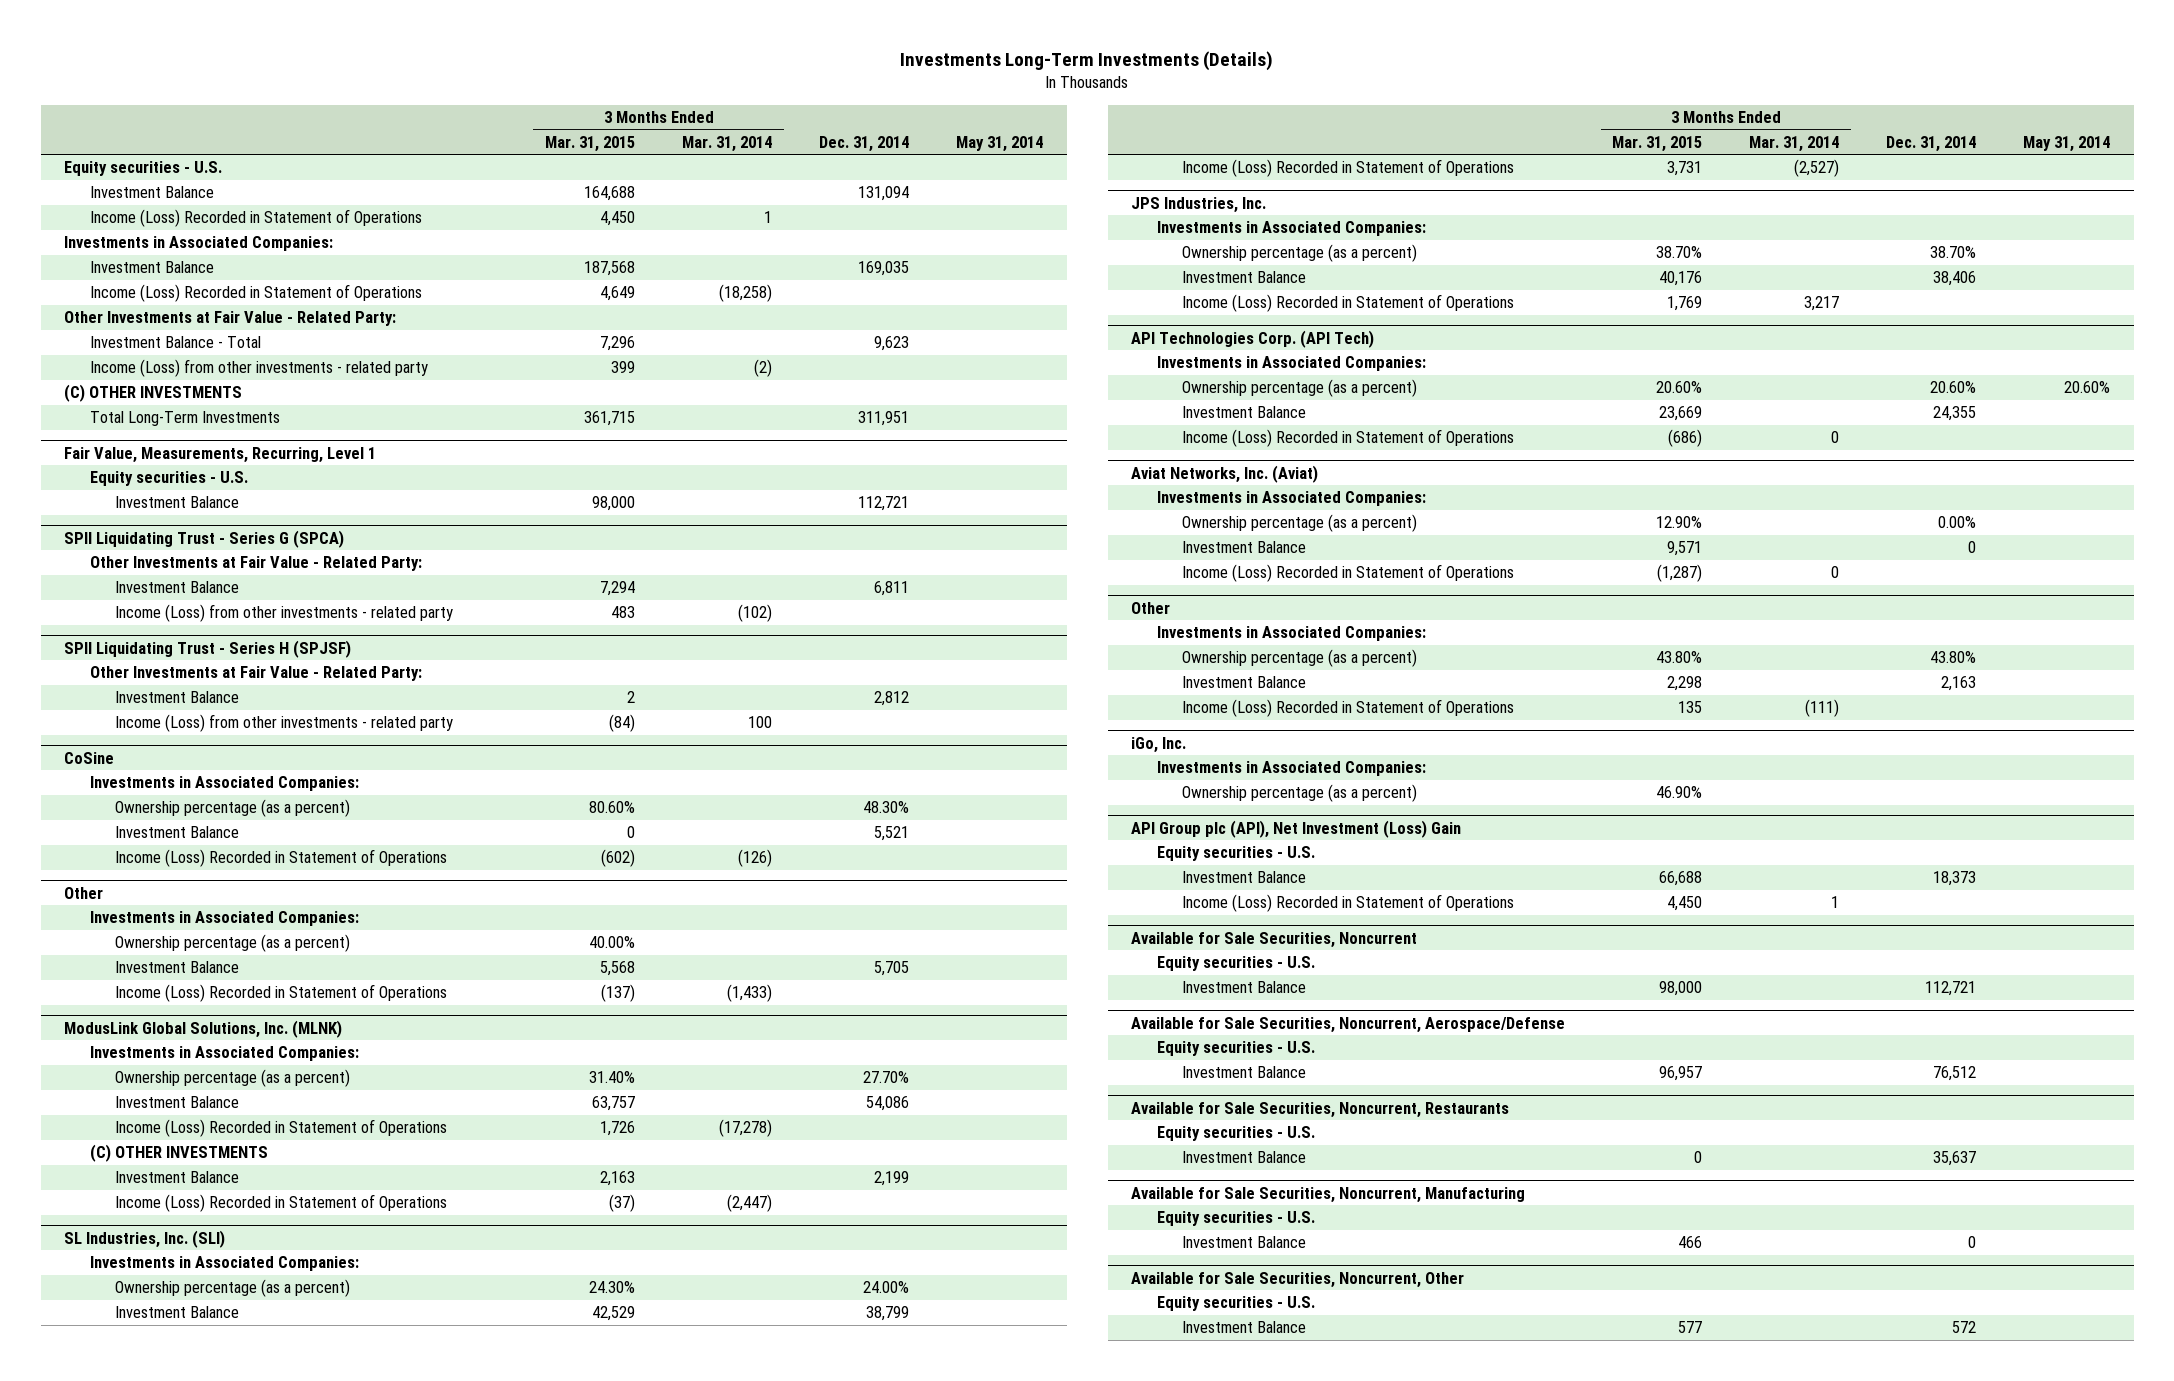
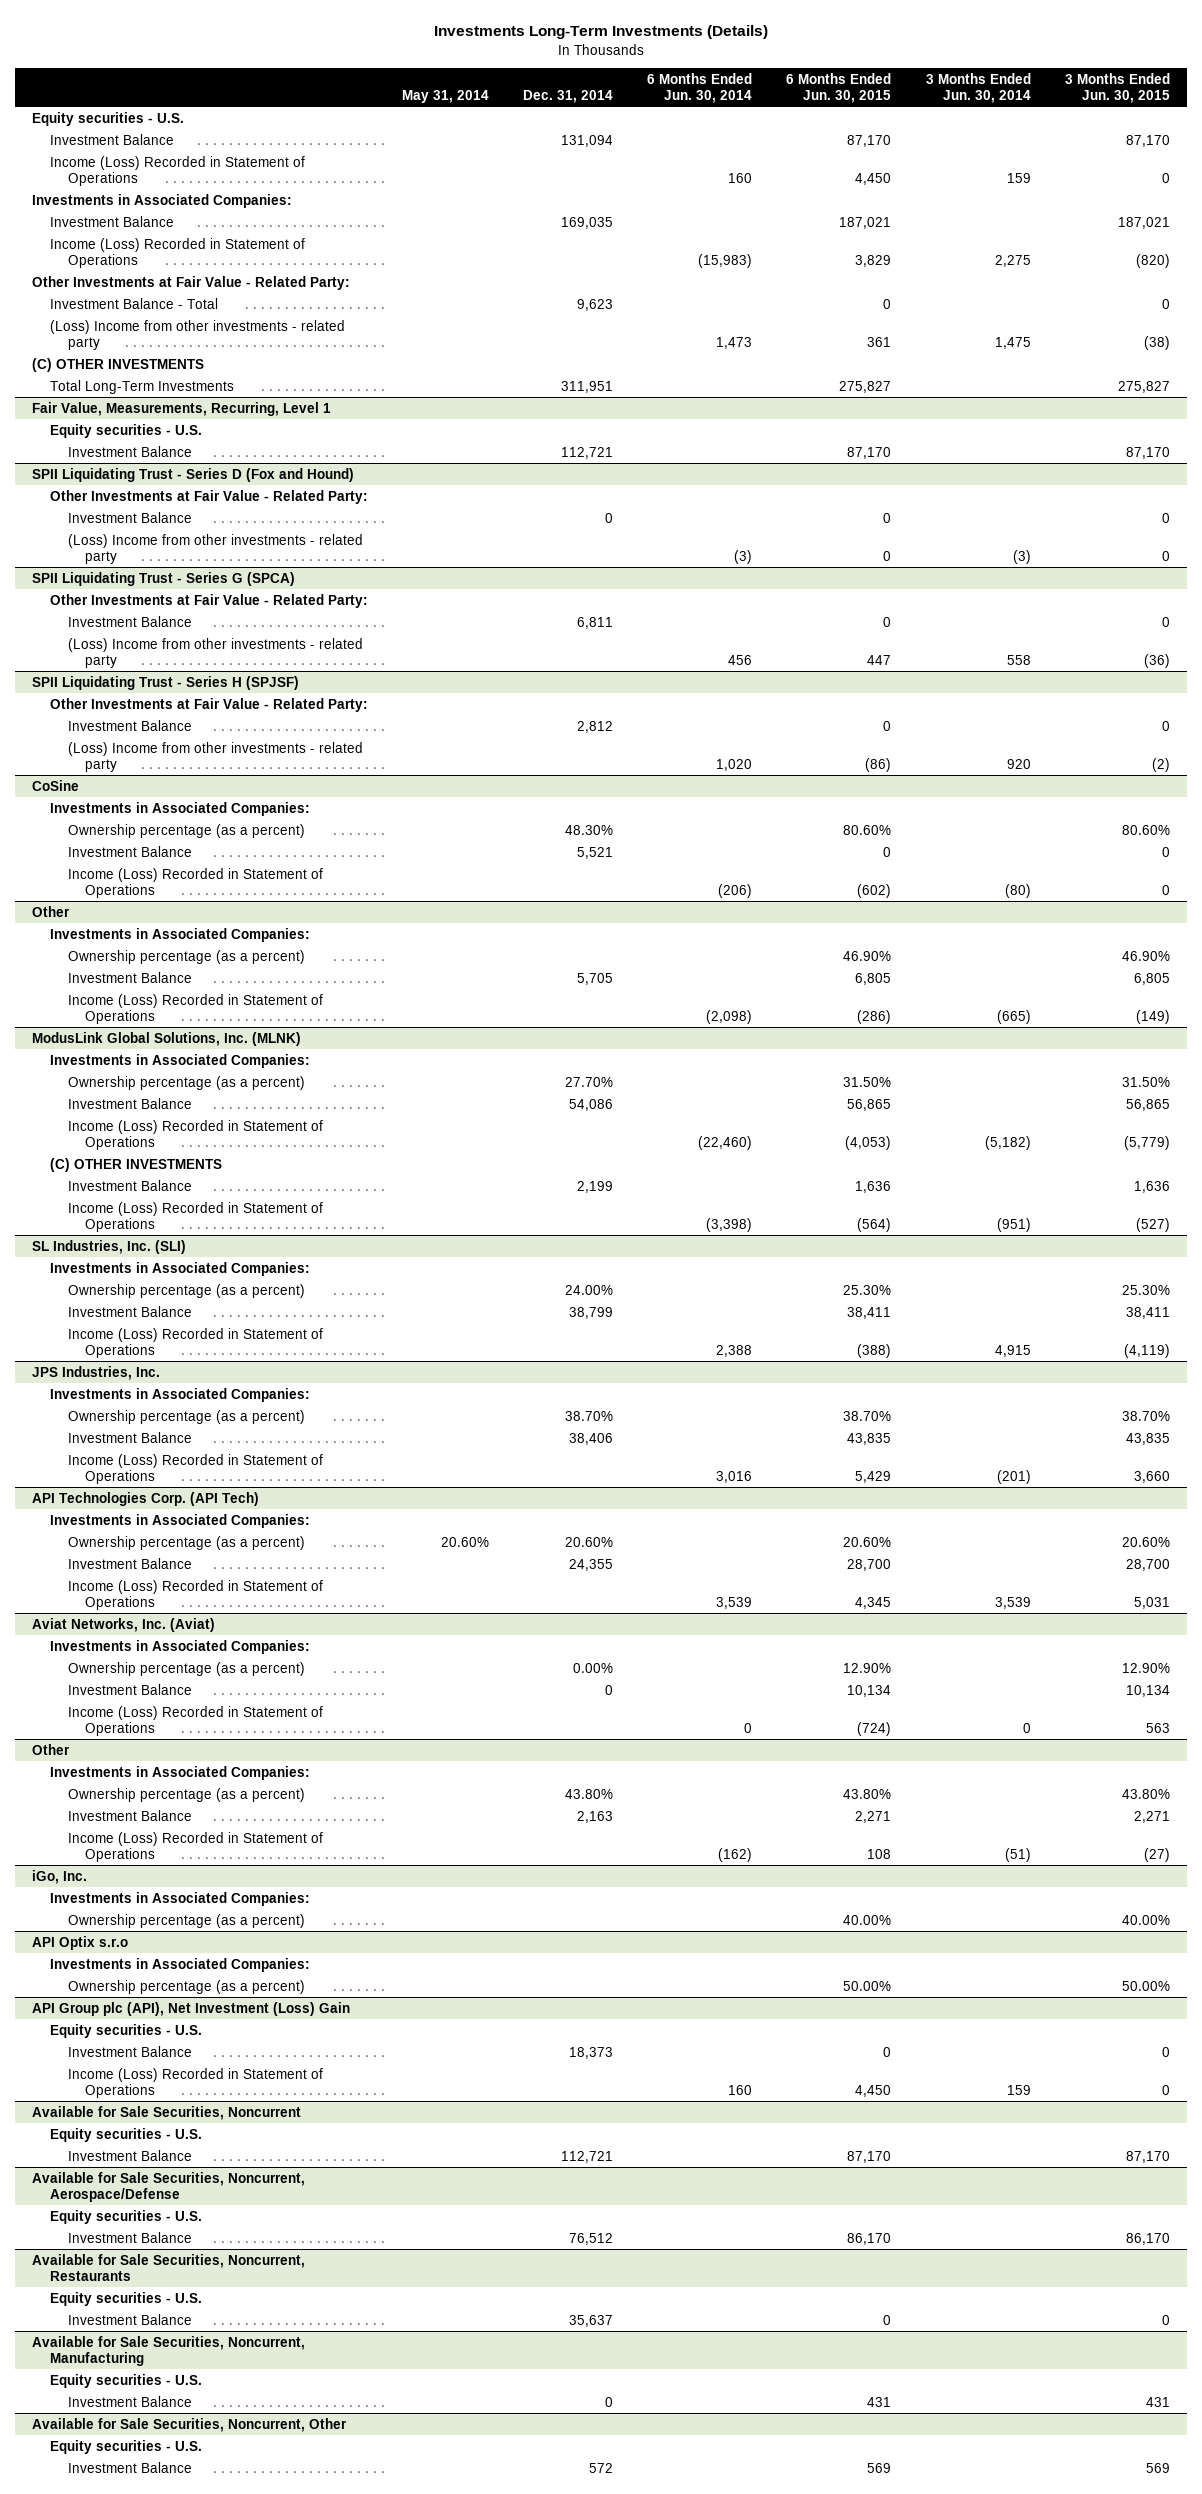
- | 3 Months Ended Mar. 31, 2015 | 3 Months Ended Mar. 31, 2014 | Dec. 31, 2014 | May 31, 2014
+ | May 31, 2014 | Dec. 31, 2014 | 6 Months Ended Jun. 30, 2014 | 6 Months Ended Jun. 30, 2015 | 3 Months Ended Jun. 30, 2014 | 3 Months Ended Jun. 30, 2015
- Income (Loss) from other investments - related party | 399 | (2) | |
+ (Loss) Income from other investments - related party | | | 1,473 | 361 | 1,475 | (38)
+ SPII Liquidating Trust - Series D (Fox and Hound)
+ Other Investments at Fair Value - Related Party:
+ Investment Balance | | 0 | | 0 | | 0
+ (Loss) Income from other investments - related party | | | (3) | 0 | (3) | 0
@ SPII Liquidating Trust - Series G (SPCA)
- Income (Loss) from other investments - related party | 483 | (102) | |
+ (Loss) Income from other investments - related party | | | 456 | 447 | 558 | (36)
@ SPII Liquidating Trust - Series H (SPJSF)
- Income (Loss) from other investments - related party | (84) | 100 | |
+ (Loss) Income from other investments - related party | | | 1,020 | (86) | 920 | (2)
+ API Optix s.r.o
+ Investments in Associated Companies:
+ Ownership percentage (as a percent) | | | | 50.00% | | 50.00%

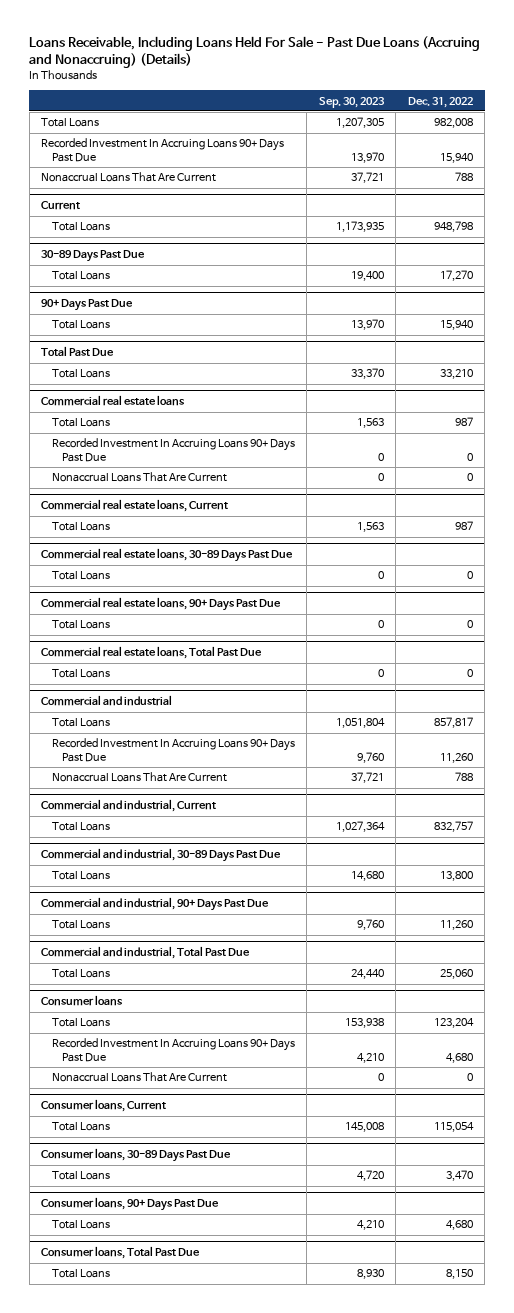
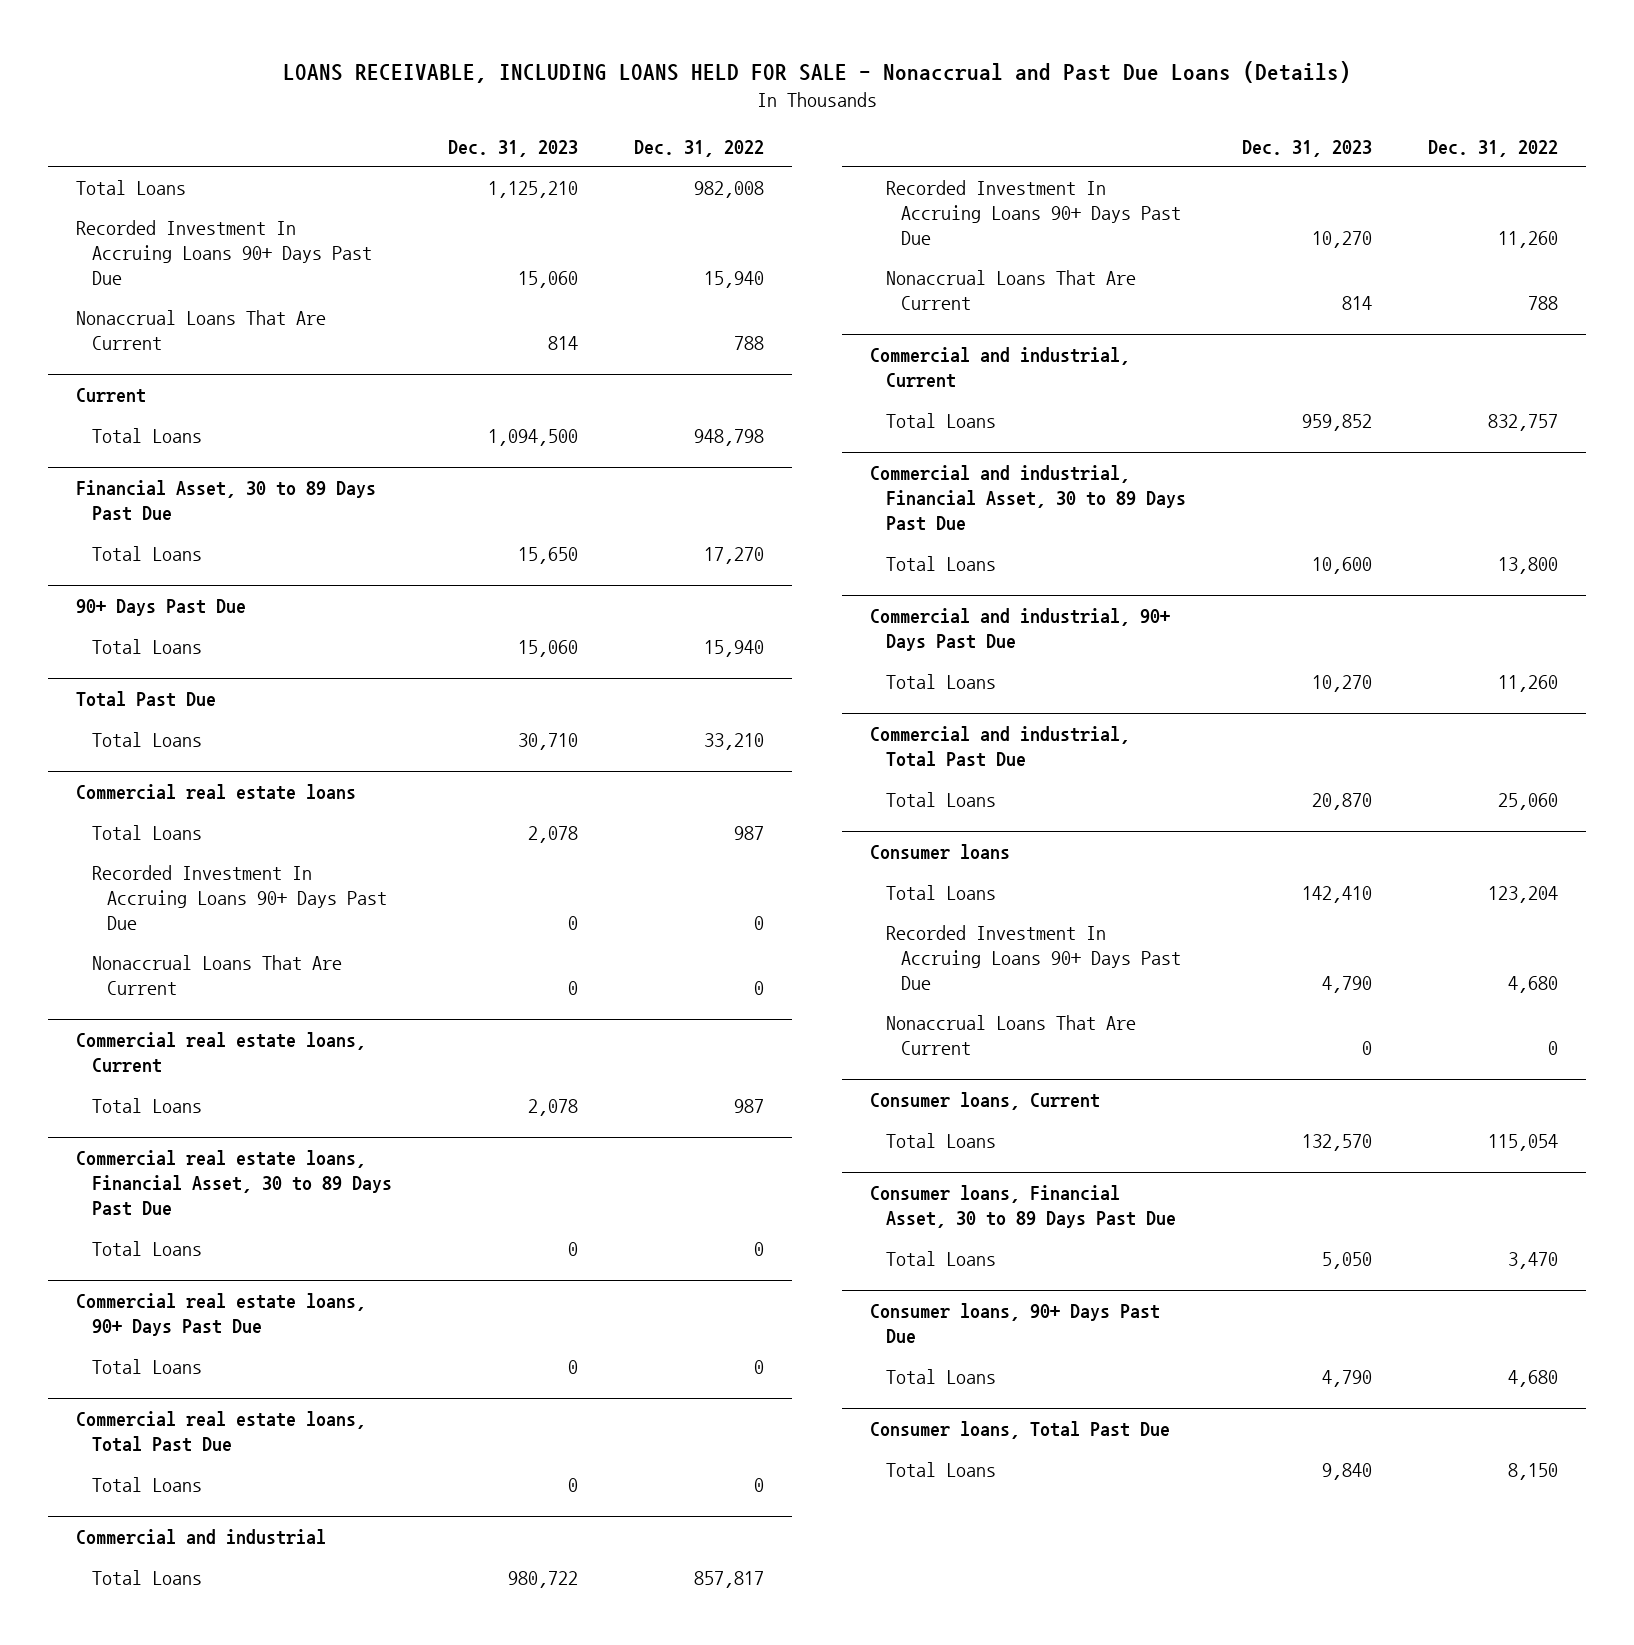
- Loans Receivable, Including Loans Held For Sale - Past Due Loans (Accruing and Nonaccruing) (Details)
+ LOANS RECEIVABLE, INCLUDING LOANS HELD FOR SALE - Nonaccrual and Past Due Loans (Details)
- | Sep. 30, 2023 | Dec. 31, 2022
+ | Dec. 31, 2023 | Dec. 31, 2022
- 30-89 Days Past Due
+ Financial Asset, 30 to 89 Days Past Due
- Commercial real estate loans, 30-89 Days Past Due
+ Commercial real estate loans, Financial Asset, 30 to 89 Days Past Due
- Commercial and industrial, 30-89 Days Past Due
+ Commercial and industrial, Financial Asset, 30 to 89 Days Past Due
- Consumer loans, 30-89 Days Past Due
+ Consumer loans, Financial Asset, 30 to 89 Days Past Due

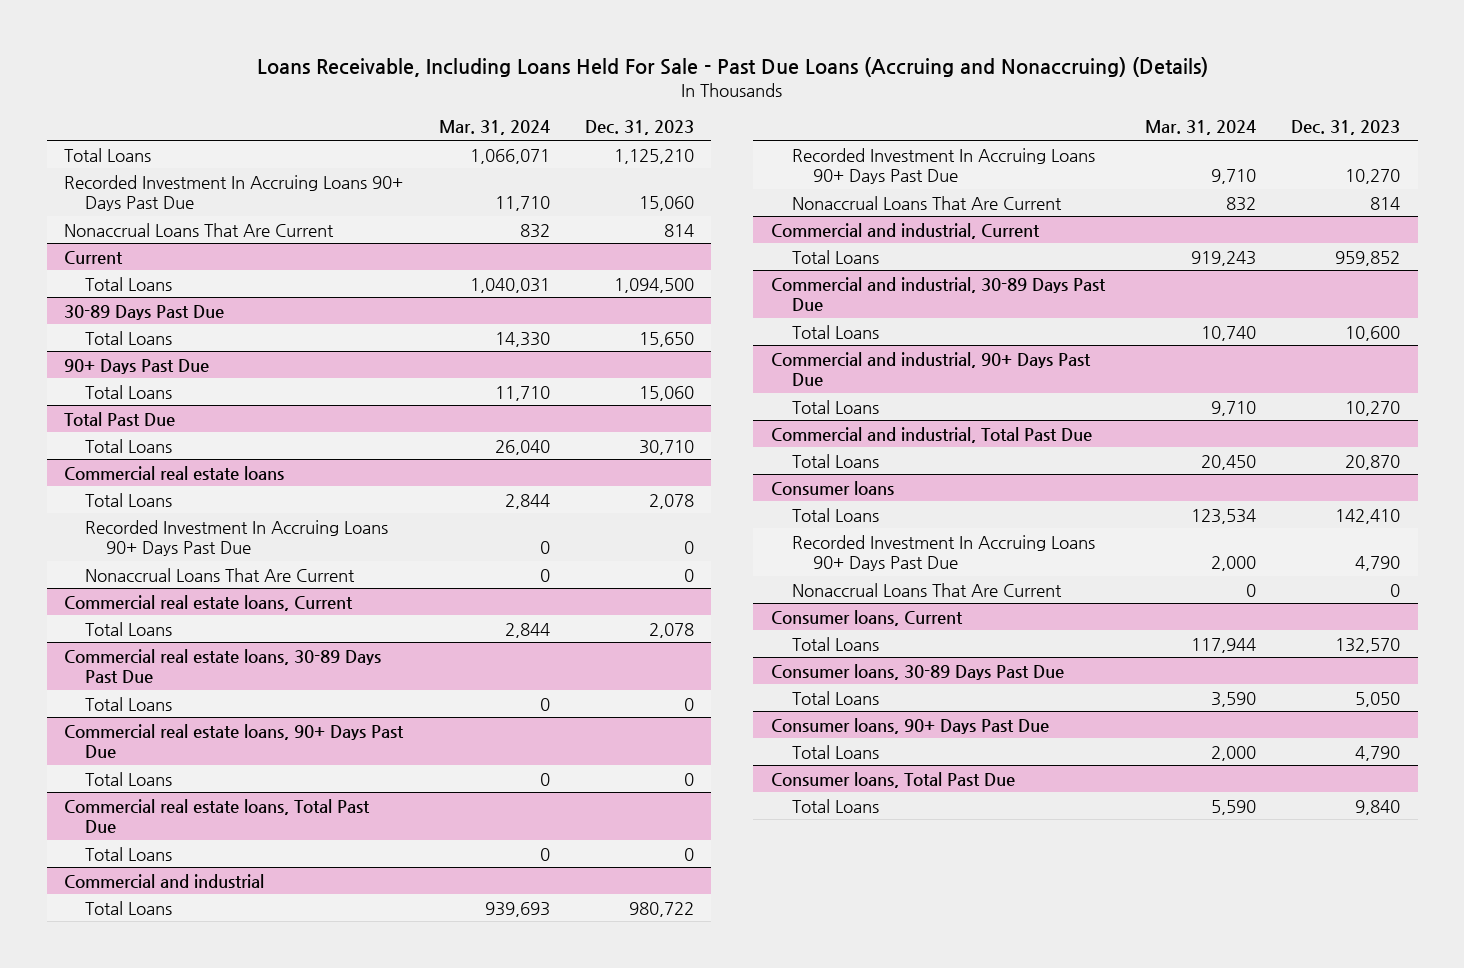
- LOANS RECEIVABLE, INCLUDING LOANS HELD FOR SALE - Nonaccrual and Past Due Loans (Details)
+ Loans Receivable, Including Loans Held For Sale - Past Due Loans (Accruing and Nonaccruing) (Details)
- | Dec. 31, 2023 | Dec. 31, 2022
+ | Mar. 31, 2024 | Dec. 31, 2023
- Financial Asset, 30 to 89 Days Past Due
+ 30-89 Days Past Due
- Commercial real estate loans, Financial Asset, 30 to 89 Days Past Due
+ Commercial real estate loans, 30-89 Days Past Due
- Commercial and industrial, Financial Asset, 30 to 89 Days Past Due
+ Commercial and industrial, 30-89 Days Past Due
- Consumer loans, Financial Asset, 30 to 89 Days Past Due
+ Consumer loans, 30-89 Days Past Due

